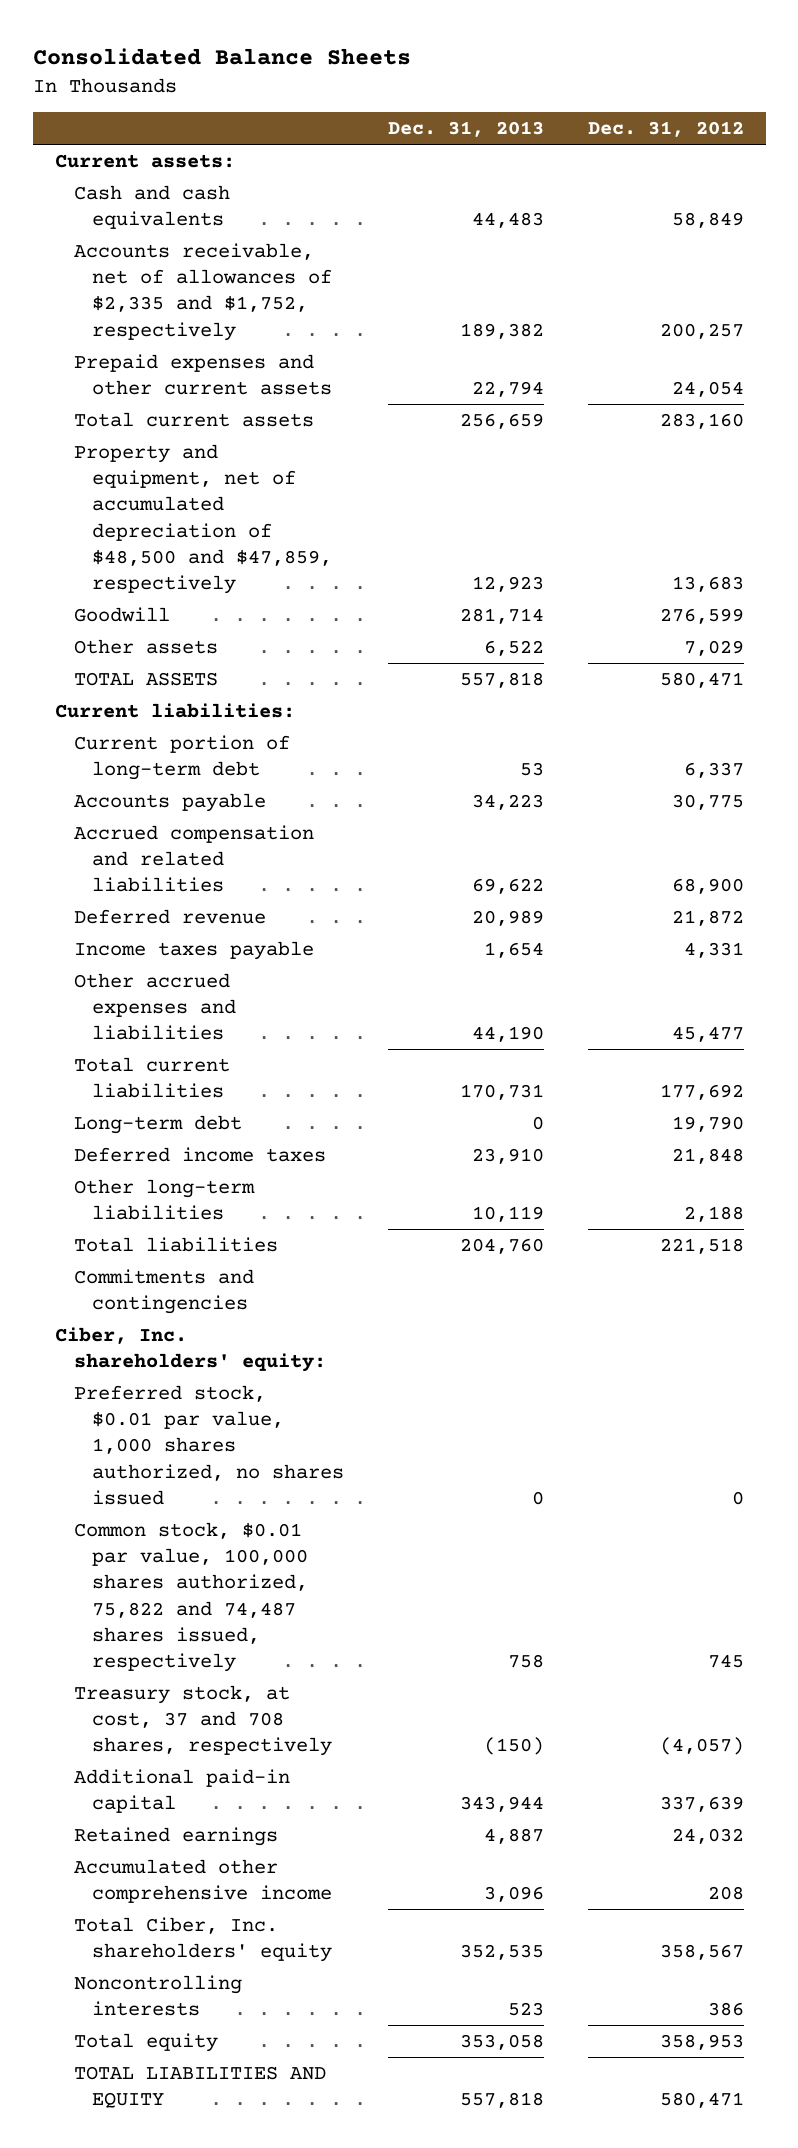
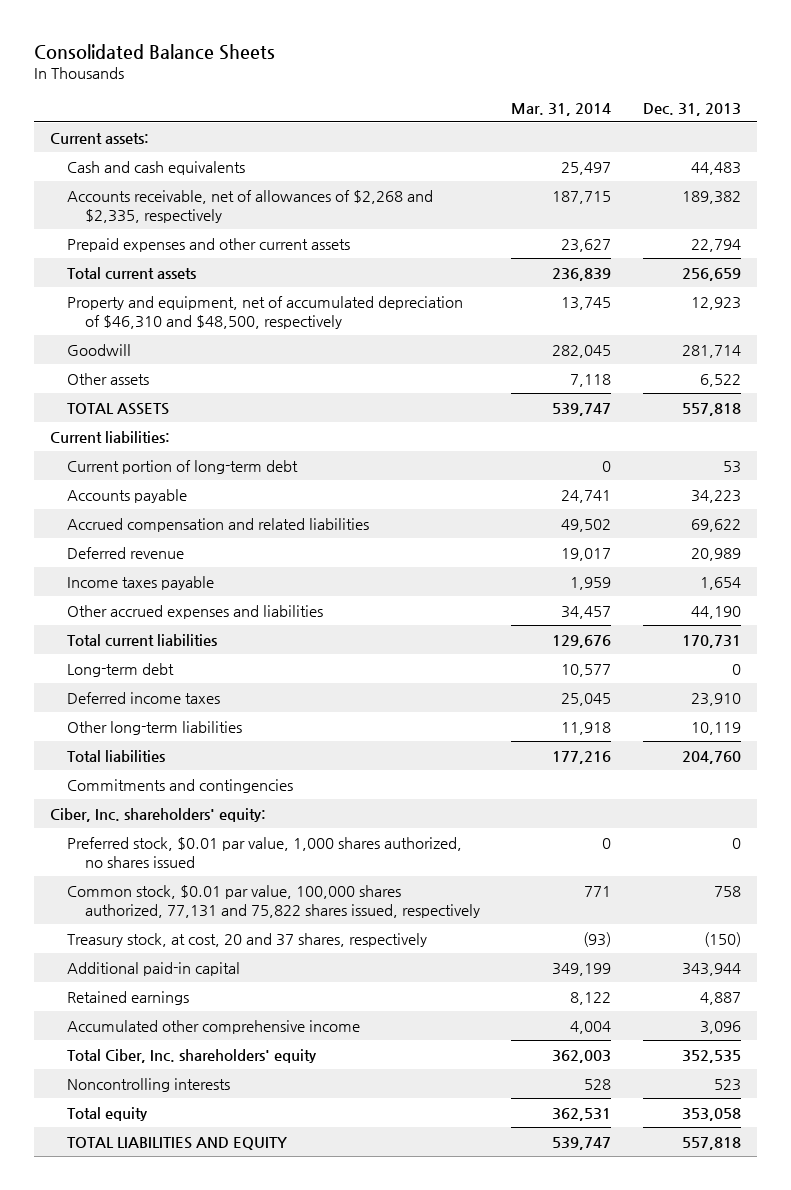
- | Dec. 31, 2013 | Dec. 31, 2012
+ | Mar. 31, 2014 | Dec. 31, 2013
- Accounts receivable, net of allowances of $2,335 and $1,752, respectively | 189,382 | 200,257
+ Accounts receivable, net of allowances of $2,268 and $2,335, respectively | 187,715 | 189,382
- Property and equipment, net of accumulated depreciation of $48,500 and $47,859, respectively | 12,923 | 13,683
+ Property and equipment, net of accumulated depreciation of $46,310 and $48,500, respectively | 13,745 | 12,923
- Common stock, $0.01 par value, 100,000 shares authorized, 75,822 and 74,487 shares issued, respectively | 758 | 745
- Treasury stock, at cost, 37 and 708 shares, respectively | (150) | (4,057)
+ Common stock, $0.01 par value, 100,000 shares authorized, 77,131 and 75,822 shares issued, respectively | 771 | 758
+ Treasury stock, at cost, 20 and 37 shares, respectively | (93) | (150)

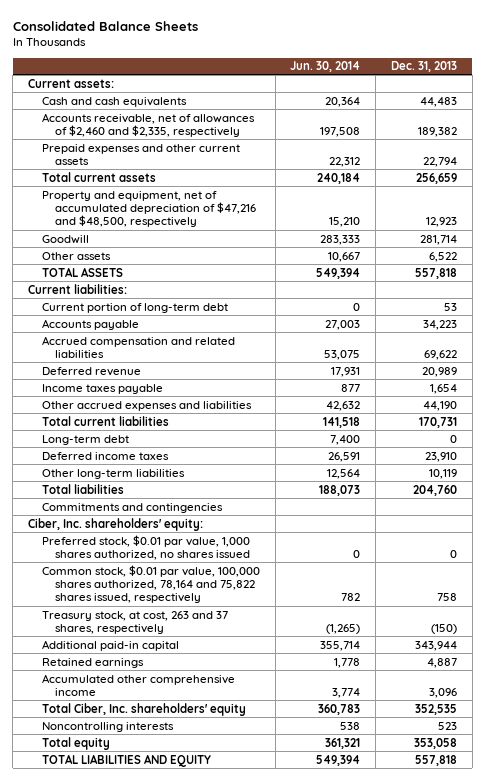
- | Mar. 31, 2014 | Dec. 31, 2013
+ | Jun. 30, 2014 | Dec. 31, 2013
- Accounts receivable, net of allowances of $2,268 and $2,335, respectively | 187,715 | 189,382
+ Accounts receivable, net of allowances of $2,460 and $2,335, respectively | 197,508 | 189,382
- Property and equipment, net of accumulated depreciation of $46,310 and $48,500, respectively | 13,745 | 12,923
+ Property and equipment, net of accumulated depreciation of $47,216 and $48,500, respectively | 15,210 | 12,923
- Common stock, $0.01 par value, 100,000 shares authorized, 77,131 and 75,822 shares issued, respectively | 771 | 758
- Treasury stock, at cost, 20 and 37 shares, respectively | (93) | (150)
+ Common stock, $0.01 par value, 100,000 shares authorized, 78,164 and 75,822 shares issued, respectively | 782 | 758
+ Treasury stock, at cost, 263 and 37 shares, respectively | (1,265) | (150)

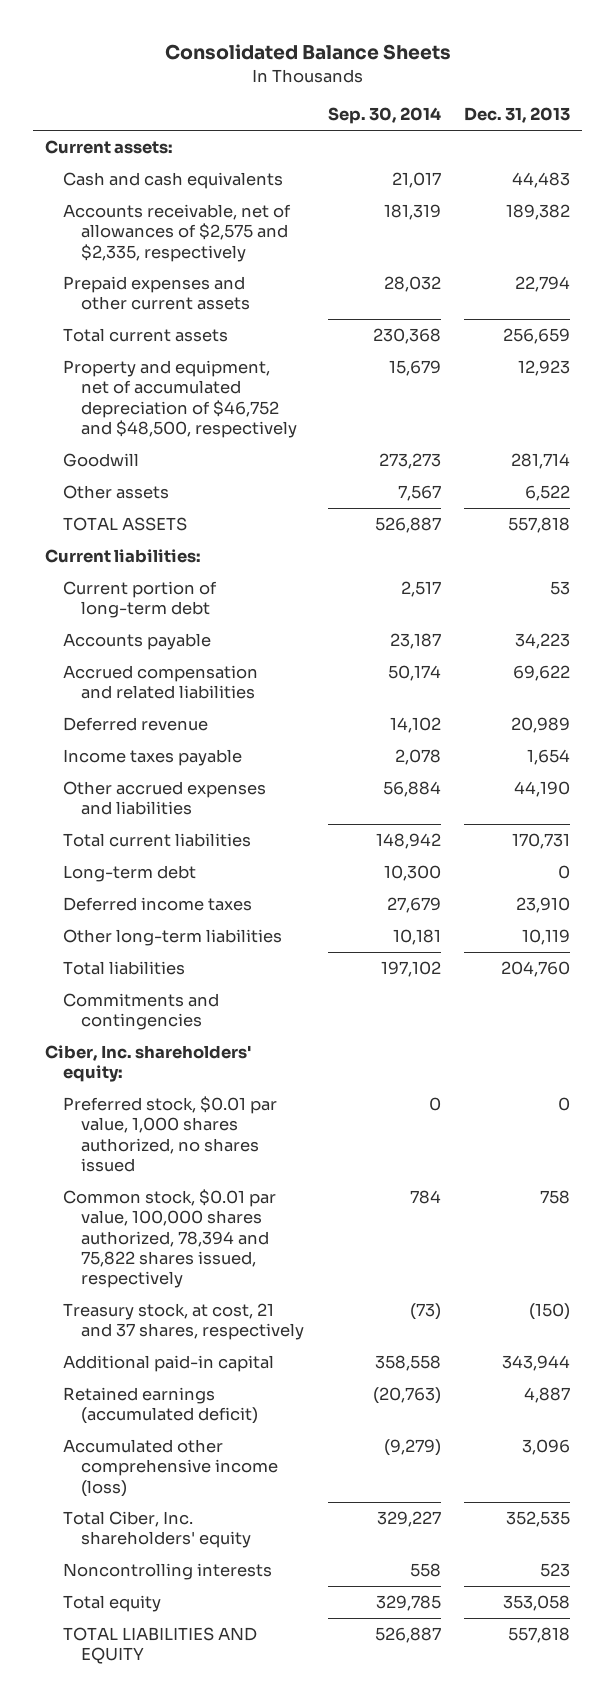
- | Jun. 30, 2014 | Dec. 31, 2013
+ | Sep. 30, 2014 | Dec. 31, 2013
- Accounts receivable, net of allowances of $2,460 and $2,335, respectively | 197,508 | 189,382
+ Accounts receivable, net of allowances of $2,575 and $2,335, respectively | 181,319 | 189,382
- Property and equipment, net of accumulated depreciation of $47,216 and $48,500, respectively | 15,210 | 12,923
+ Property and equipment, net of accumulated depreciation of $46,752 and $48,500, respectively | 15,679 | 12,923
- Common stock, $0.01 par value, 100,000 shares authorized, 78,164 and 75,822 shares issued, respectively | 782 | 758
- Treasury stock, at cost, 263 and 37 shares, respectively | (1,265) | (150)
+ Common stock, $0.01 par value, 100,000 shares authorized, 78,394 and 75,822 shares issued, respectively | 784 | 758
+ Treasury stock, at cost, 21 and 37 shares, respectively | (73) | (150)
- Retained earnings | 1,778 | 4,887
- Accumulated other comprehensive income | 3,774 | 3,096
+ Retained earnings (accumulated deficit) | (20,763) | 4,887
+ Accumulated other comprehensive income (loss) | (9,279) | 3,096

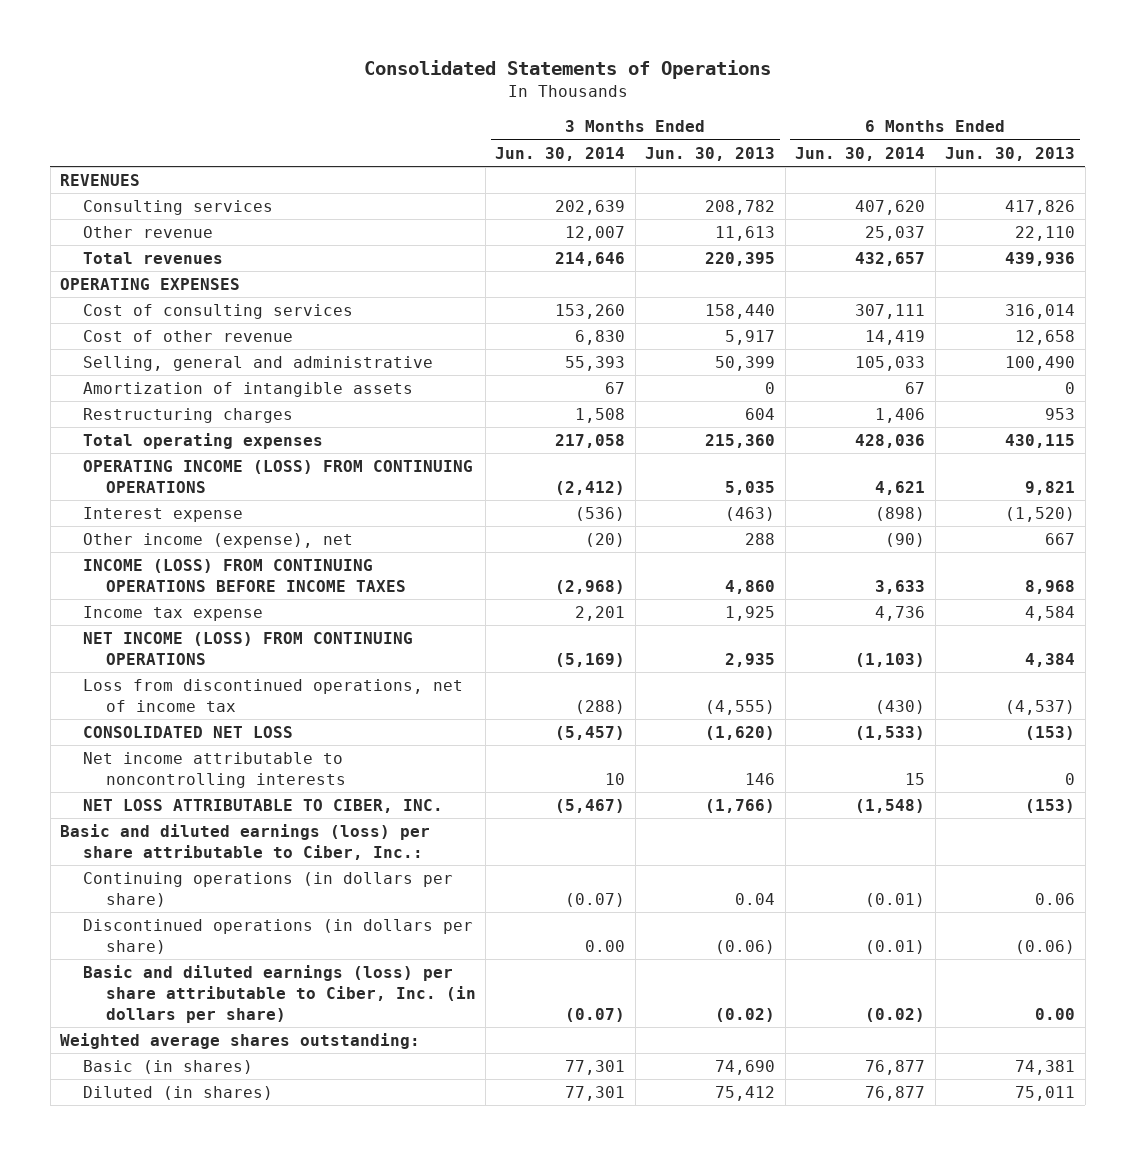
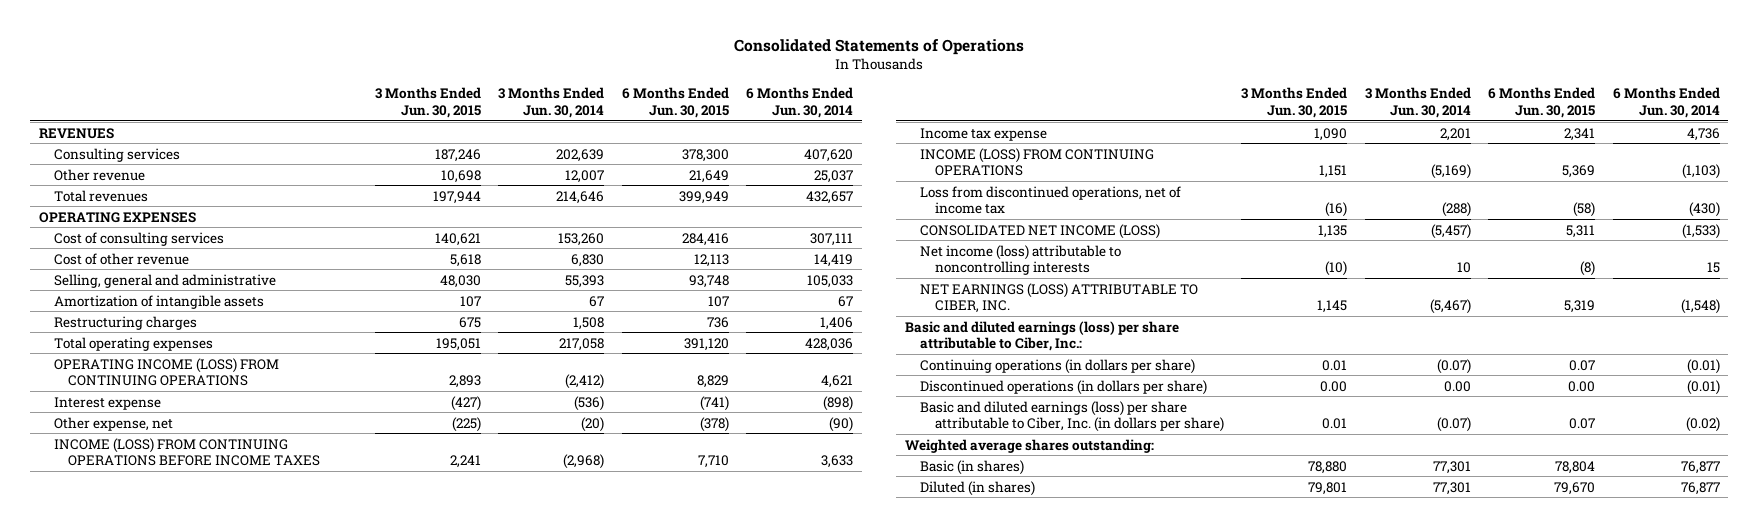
- | 3 Months Ended Jun. 30, 2014 | 3 Months Ended Jun. 30, 2013 | 6 Months Ended Jun. 30, 2014 | 6 Months Ended Jun. 30, 2013
+ | 3 Months Ended Jun. 30, 2015 | 3 Months Ended Jun. 30, 2014 | 6 Months Ended Jun. 30, 2015 | 6 Months Ended Jun. 30, 2014
- Other income (expense), net | (20) | 288 | (90) | 667
+ Other expense, net | (225) | (20) | (378) | (90)
- NET INCOME (LOSS) FROM CONTINUING OPERATIONS | (5,169) | 2,935 | (1,103) | 4,384
+ INCOME (LOSS) FROM CONTINUING OPERATIONS | 1,151 | (5,169) | 5,369 | (1,103)
- CONSOLIDATED NET LOSS | (5,457) | (1,620) | (1,533) | (153)
- Net income attributable to noncontrolling interests | 10 | 146 | 15 | 0
- NET LOSS ATTRIBUTABLE TO CIBER, INC. | (5,467) | (1,766) | (1,548) | (153)
+ CONSOLIDATED NET INCOME (LOSS) | 1,135 | (5,457) | 5,311 | (1,533)
+ Net income (loss) attributable to noncontrolling interests | (10) | 10 | (8) | 15
+ NET EARNINGS (LOSS) ATTRIBUTABLE TO CIBER, INC. | 1,145 | (5,467) | 5,319 | (1,548)

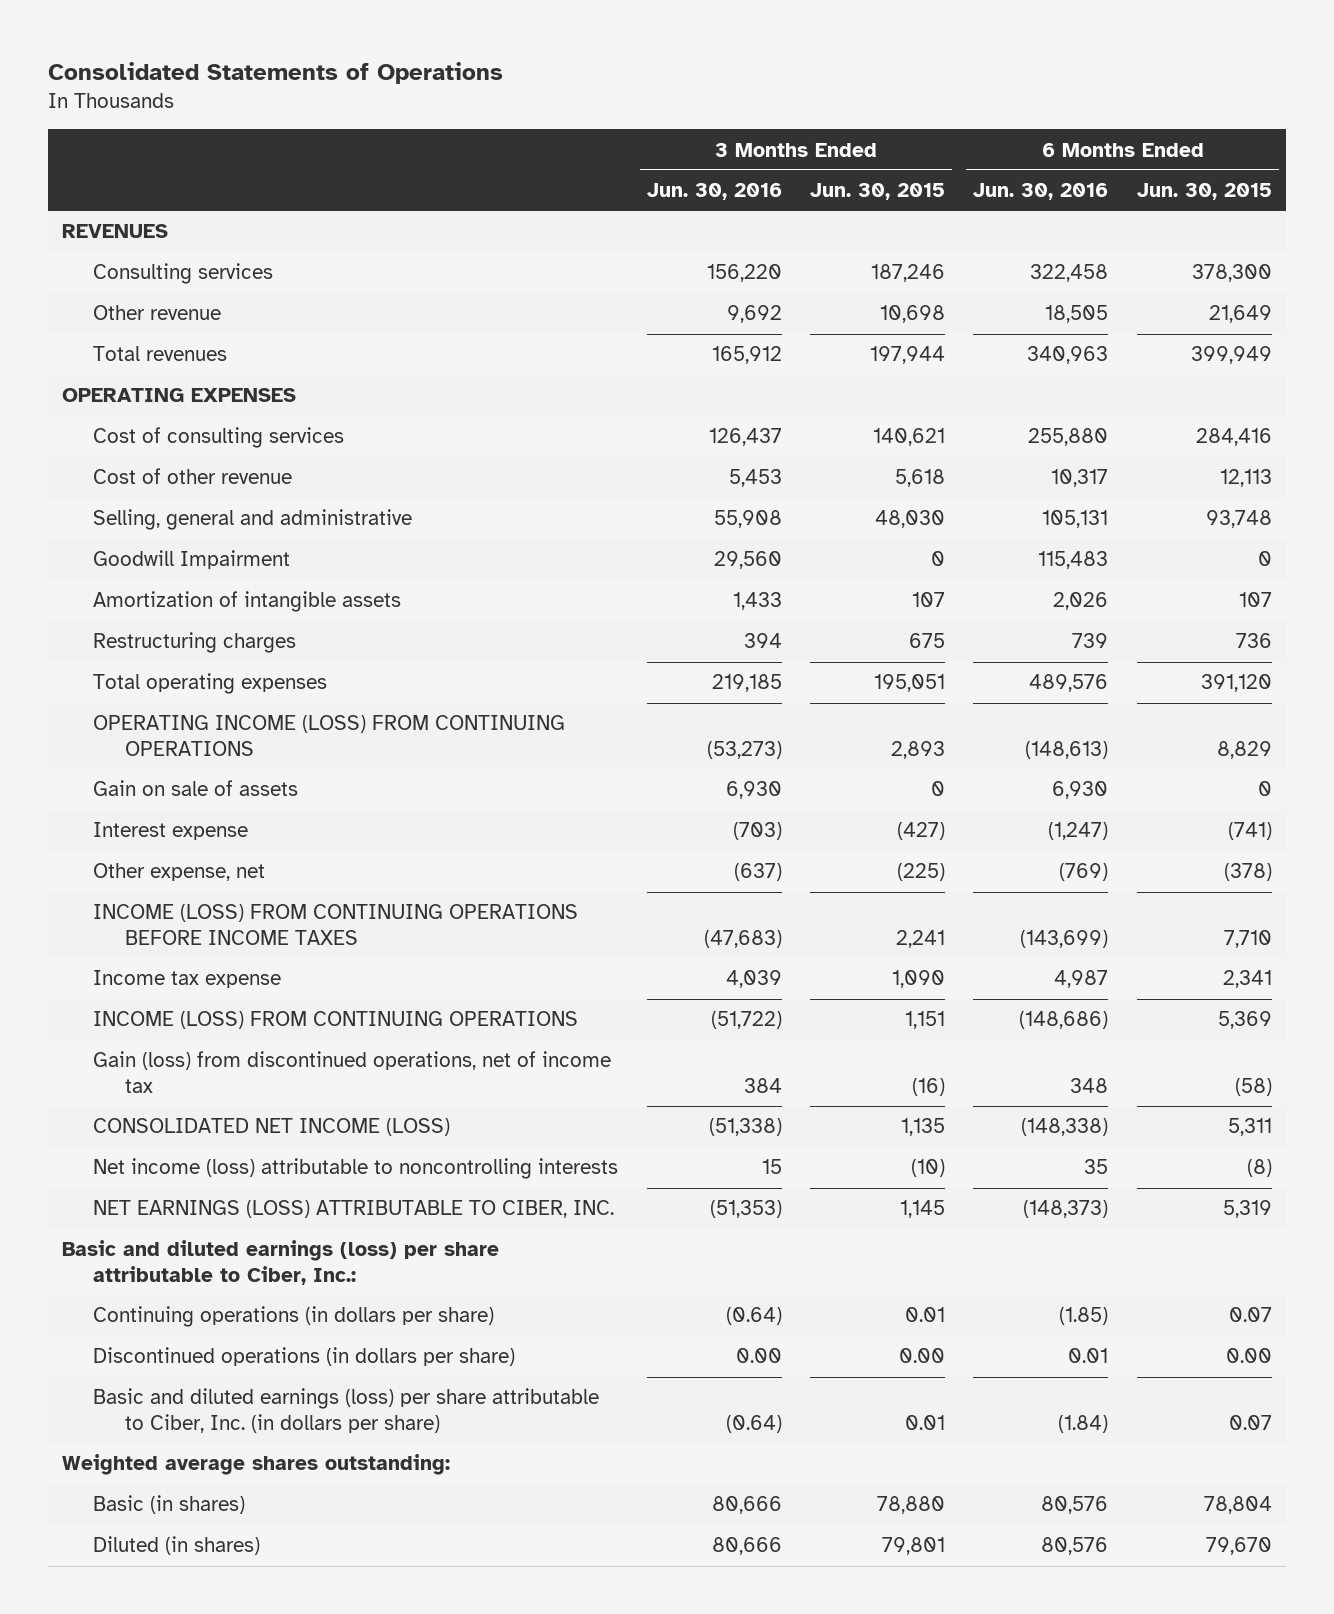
- | 3 Months Ended Jun. 30, 2015 | 3 Months Ended Jun. 30, 2014 | 6 Months Ended Jun. 30, 2015 | 6 Months Ended Jun. 30, 2014
+ | 3 Months Ended Jun. 30, 2016 | 3 Months Ended Jun. 30, 2015 | 6 Months Ended Jun. 30, 2016 | 6 Months Ended Jun. 30, 2015
+ Goodwill Impairment | 29,560 | 0 | 115,483 | 0
+ Gain on sale of assets | 6,930 | 0 | 6,930 | 0
- Loss from discontinued operations, net of income tax | (16) | (288) | (58) | (430)
+ Gain (loss) from discontinued operations, net of income tax | 384 | (16) | 348 | (58)

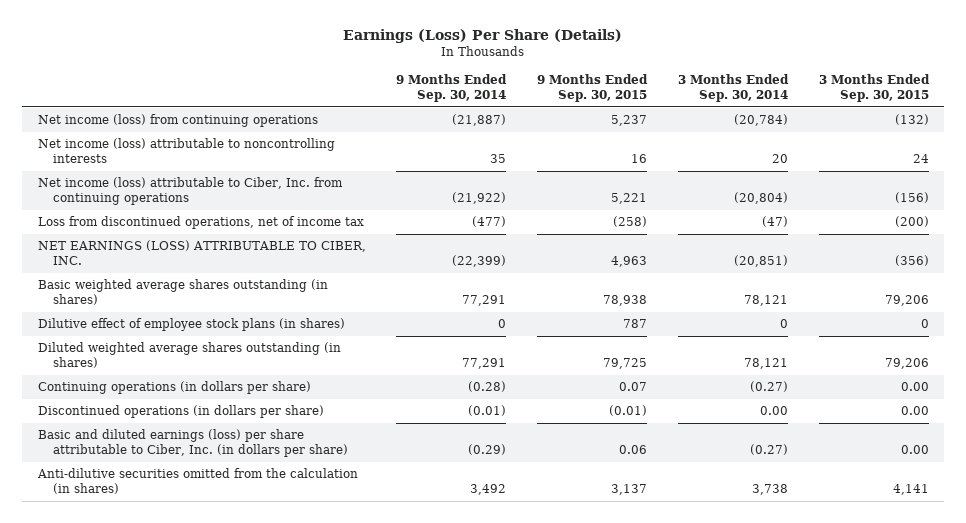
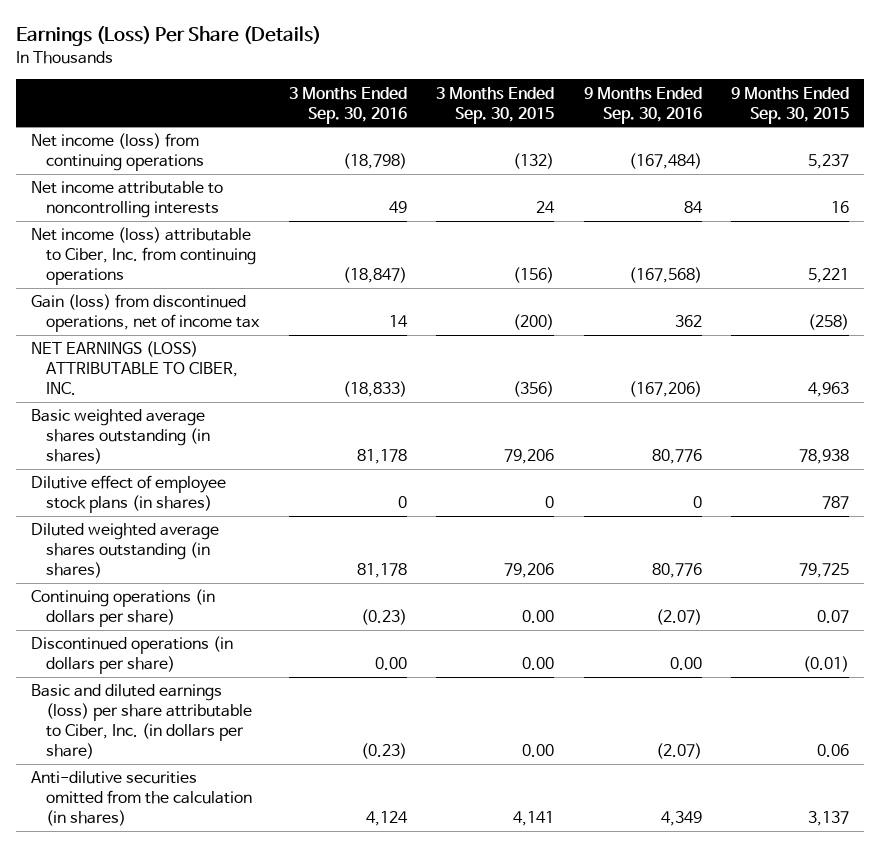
- | 9 Months Ended Sep. 30, 2014 | 9 Months Ended Sep. 30, 2015 | 3 Months Ended Sep. 30, 2014 | 3 Months Ended Sep. 30, 2015
+ | 3 Months Ended Sep. 30, 2016 | 3 Months Ended Sep. 30, 2015 | 9 Months Ended Sep. 30, 2016 | 9 Months Ended Sep. 30, 2015
- Net income (loss) attributable to noncontrolling interests | 35 | 16 | 20 | 24
+ Net income attributable to noncontrolling interests | 49 | 24 | 84 | 16
- Loss from discontinued operations, net of income tax | (477) | (258) | (47) | (200)
+ Gain (loss) from discontinued operations, net of income tax | 14 | (200) | 362 | (258)

